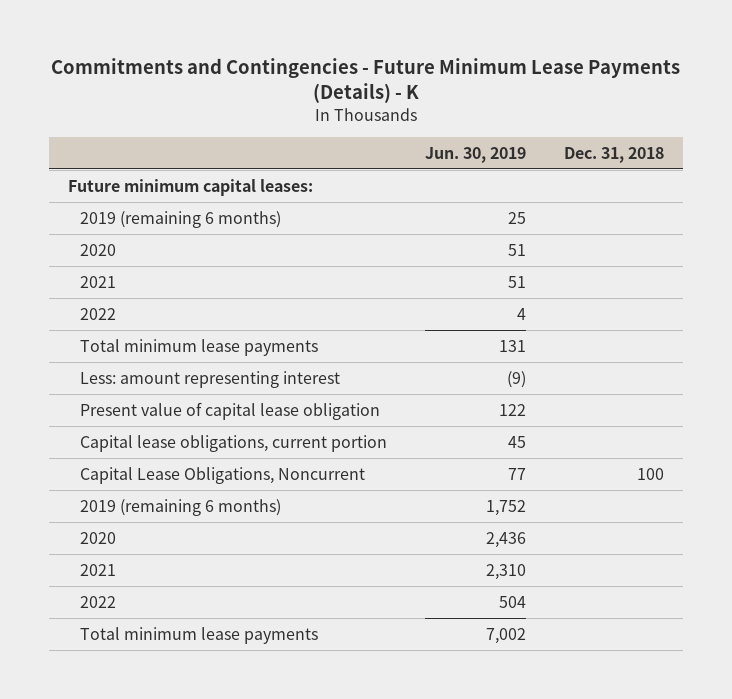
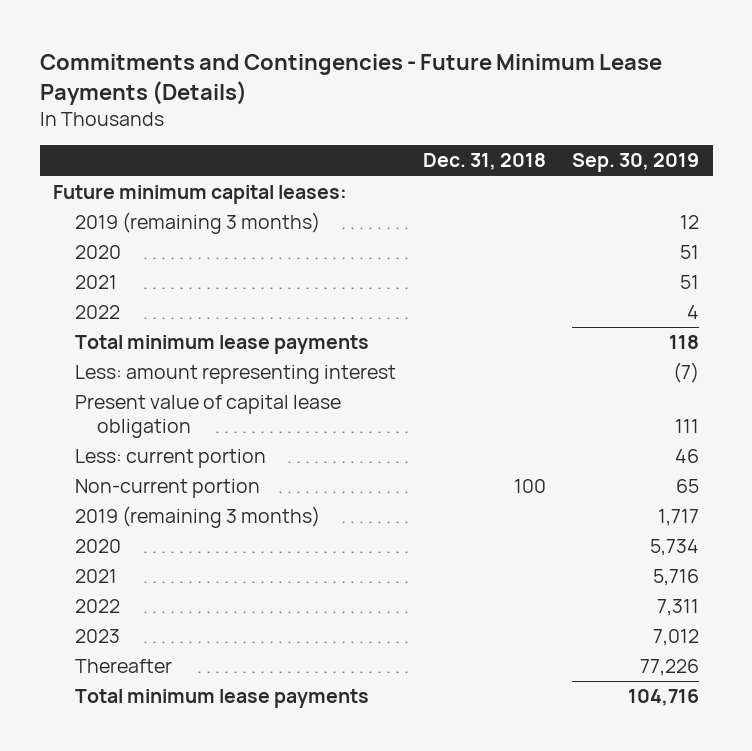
- Commitments and Contingencies - Future Minimum Lease Payments (Details) - K
+ Commitments and Contingencies - Future Minimum Lease Payments (Details)
- | Jun. 30, 2019 | Dec. 31, 2018
+ | Dec. 31, 2018 | Sep. 30, 2019
- 2019 (remaining 6 months) | 25 |
+ 2019 (remaining 3 months) | | 12
- Capital lease obligations, current portion | 45 |
- Capital Lease Obligations, Noncurrent | 77 | 100
- 2019 (remaining 6 months) | 1,752 |
+ Less: current portion | | 46
+ Non-current portion | 100 | 65
+ 2019 (remaining 3 months) | | 1,717
+ 2023 | | 7,012
+ Thereafter | | 77,226

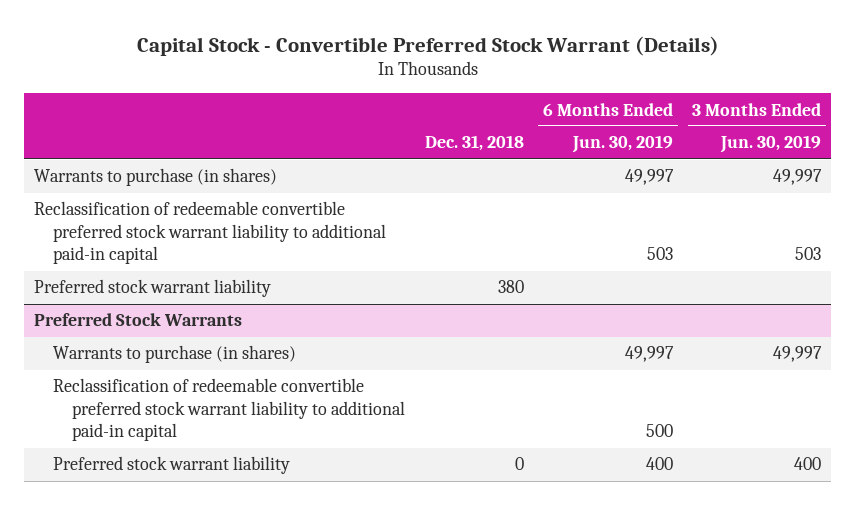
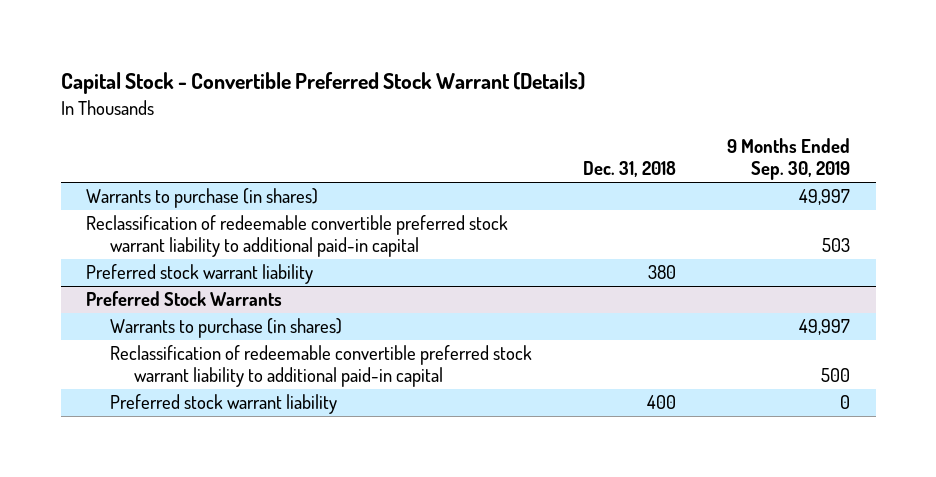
- | Dec. 31, 2018 | 6 Months Ended Jun. 30, 2019 | 3 Months Ended Jun. 30, 2019
+ | Dec. 31, 2018 | 9 Months Ended Sep. 30, 2019
@ Preferred Stock Warrants
- Preferred stock warrant liability | 0 | 400 | 400
+ Preferred stock warrant liability | 400 | 0

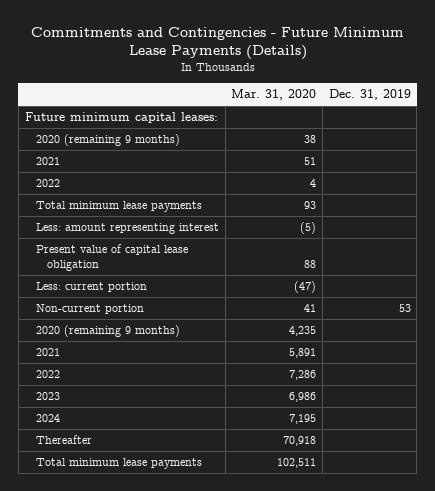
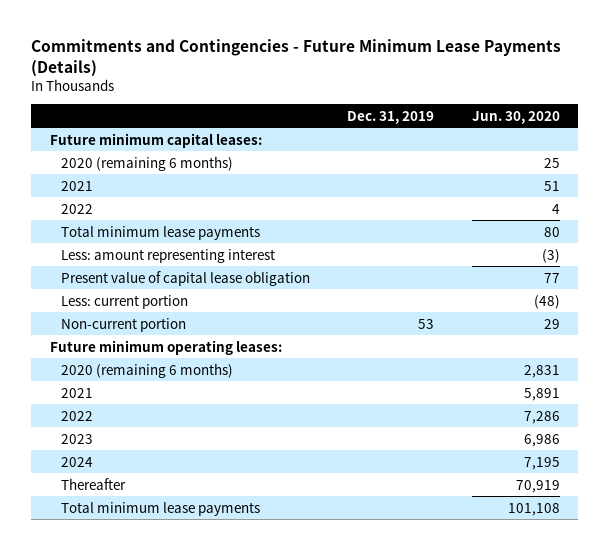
- | Mar. 31, 2020 | Dec. 31, 2019
+ | Dec. 31, 2019 | Jun. 30, 2020
- 2020 (remaining 9 months) | 38 |
+ 2020 (remaining 6 months) | | 25
- 2020 (remaining 9 months) | 4,235 |
+ Future minimum operating leases:
+ 2020 (remaining 6 months) | | 2,831

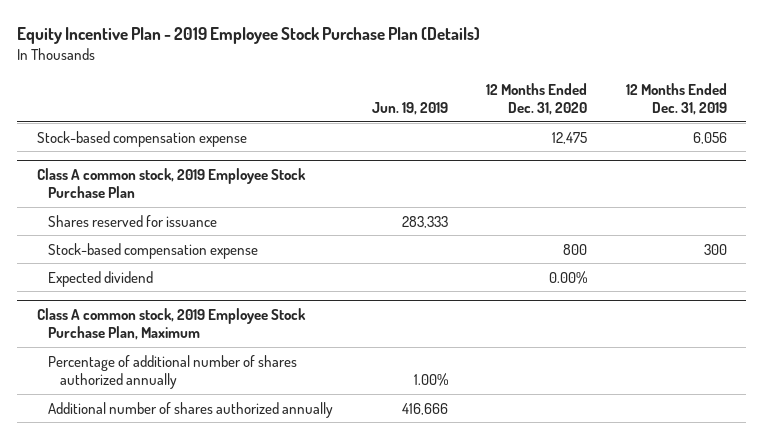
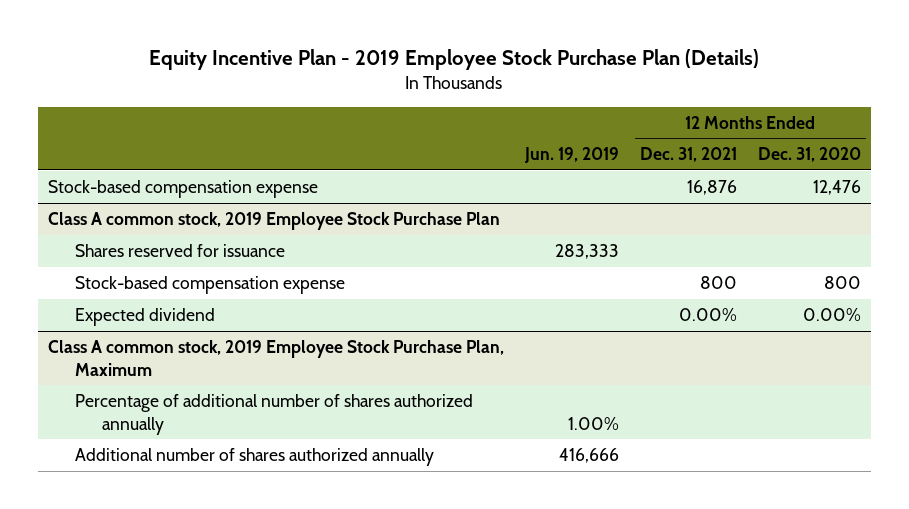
- | Jun. 19, 2019 | 12 Months Ended Dec. 31, 2020 | 12 Months Ended Dec. 31, 2019
+ | Jun. 19, 2019 | 12 Months Ended Dec. 31, 2021 | 12 Months Ended Dec. 31, 2020
- Stock-based compensation expense | | 12,475 | 6,056
+ Stock-based compensation expense | | 16,876 | 12,476

